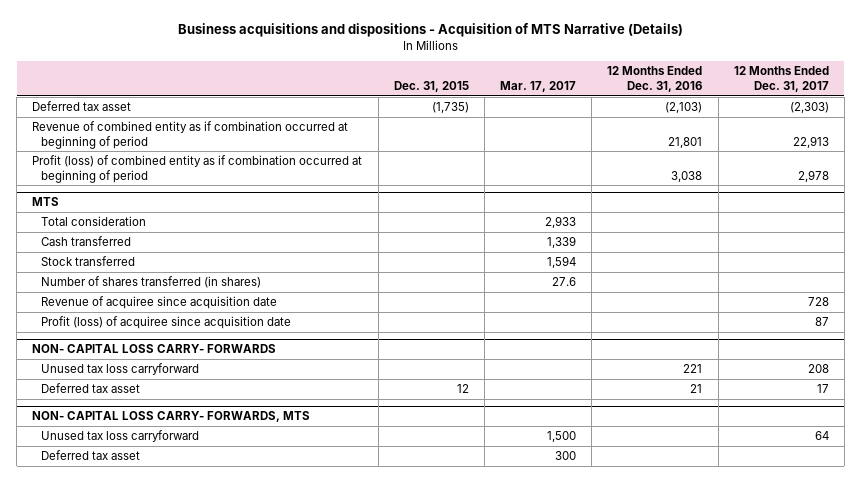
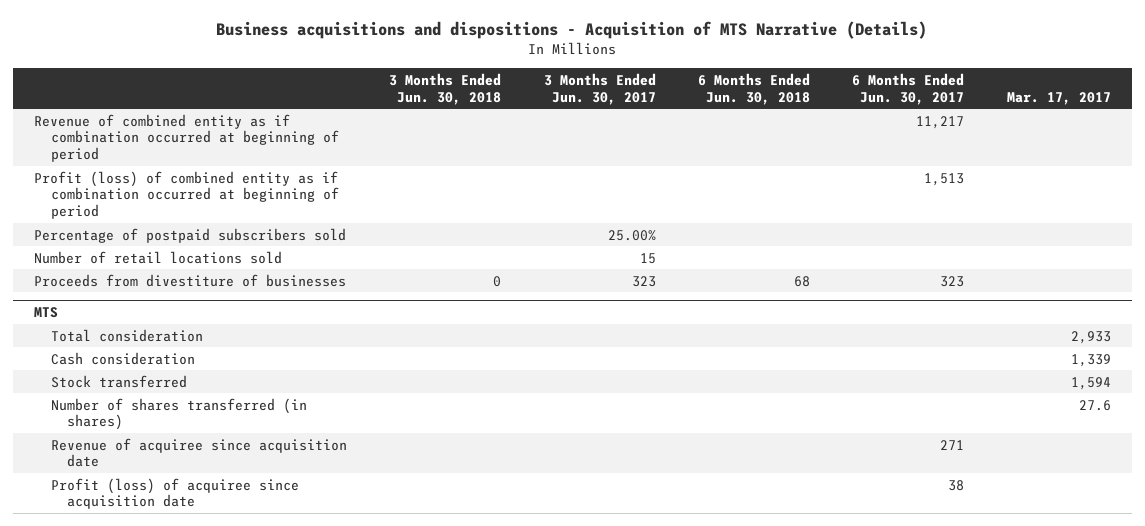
- | Dec. 31, 2015 | Mar. 17, 2017 | 12 Months Ended Dec. 31, 2016 | 12 Months Ended Dec. 31, 2017
+ | 3 Months Ended Jun. 30, 2018 | 3 Months Ended Jun. 30, 2017 | 6 Months Ended Jun. 30, 2018 | 6 Months Ended Jun. 30, 2017 | Mar. 17, 2017
- Deferred tax asset | (1,735) | | (2,103) | (2,303)
+ Percentage of postpaid subscribers sold | | 25.00% | | |
+ Number of retail locations sold | | 15 | | |
+ Proceeds from divestiture of businesses | 0 | 323 | 68 | 323 |
@ MTS
- Cash transferred | | 1,339 | |
+ Cash consideration | | | | | 1,339
- NON- CAPITAL LOSS CARRY- FORWARDS
- Unused tax loss carryforward | | | 221 | 208
- Deferred tax asset | 12 | | 21 | 17
- NON- CAPITAL LOSS CARRY- FORWARDS, MTS
- Unused tax loss carryforward | | 1,500 | | 64
- Deferred tax asset | | 300 | |

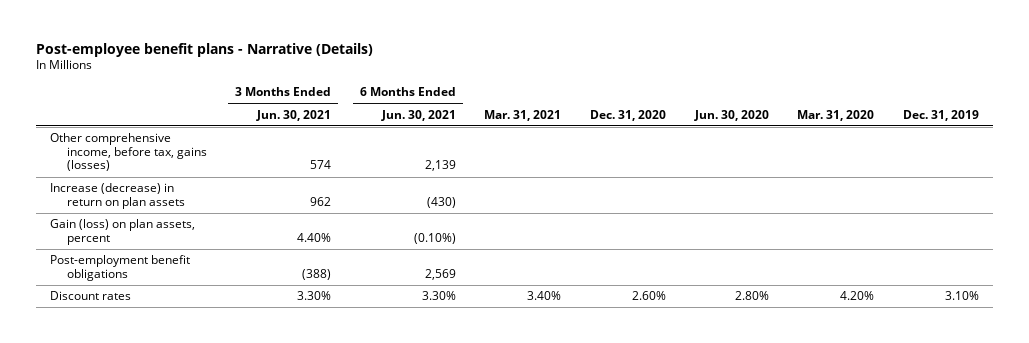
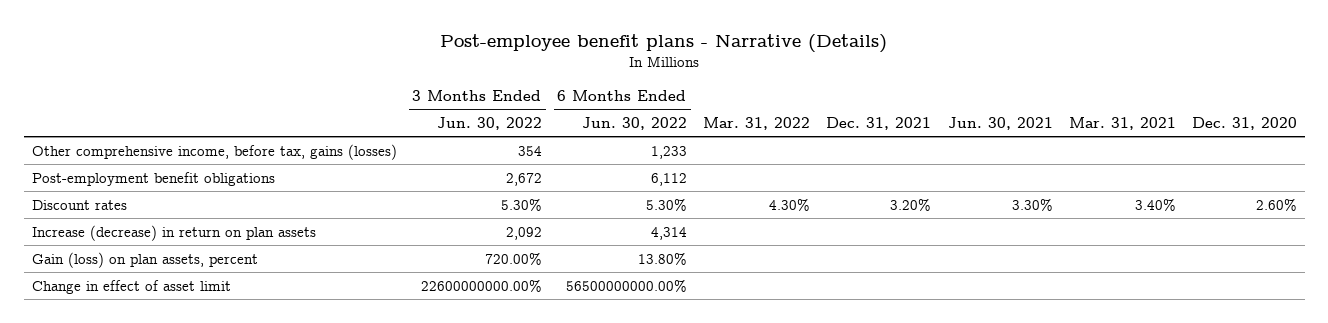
- | 3 Months Ended Jun. 30, 2021 | 6 Months Ended Jun. 30, 2021 | Mar. 31, 2021 | Dec. 31, 2020 | Jun. 30, 2020 | Mar. 31, 2020 | Dec. 31, 2019
+ | 3 Months Ended Jun. 30, 2022 | 6 Months Ended Jun. 30, 2022 | Mar. 31, 2022 | Dec. 31, 2021 | Jun. 30, 2021 | Mar. 31, 2021 | Dec. 31, 2020
moved down: Increase (decrease) in return on plan assets | 2,092 | 4,314 | | | | |
moved down: Gain (loss) on plan assets, percent | 720.00% | 13.80% | | | | |
+ Change in effect of asset limit | 22600000000.00% | 56500000000.00% | | | | |

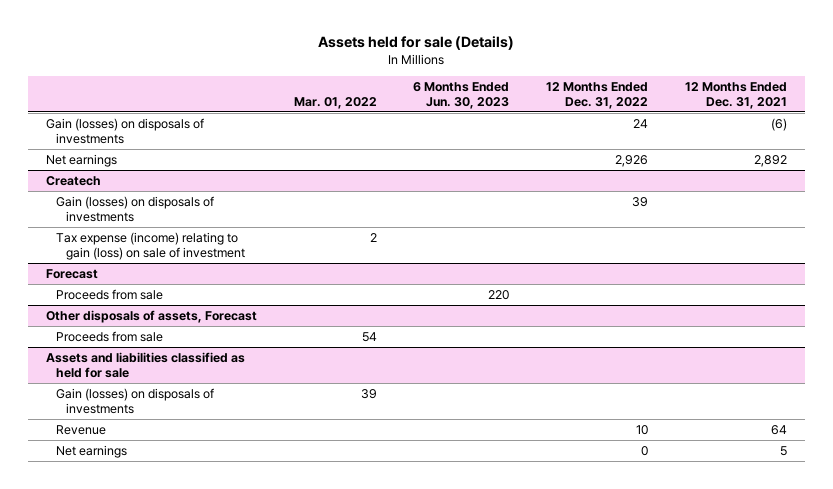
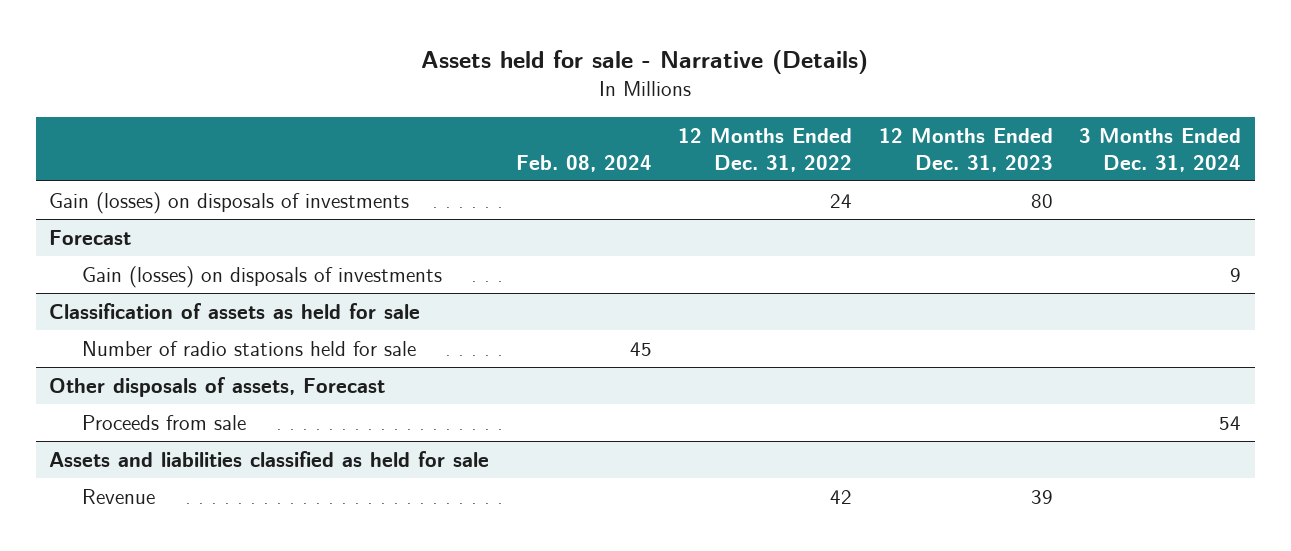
- Assets held for sale (Details)
+ Assets held for sale - Narrative (Details)
- | Mar. 01, 2022 | 6 Months Ended Jun. 30, 2023 | 12 Months Ended Dec. 31, 2022 | 12 Months Ended Dec. 31, 2021
+ | Feb. 08, 2024 | 12 Months Ended Dec. 31, 2022 | 12 Months Ended Dec. 31, 2023 | 3 Months Ended Dec. 31, 2024
- Net earnings | | | 2,926 | 2,892
- Createch
- Gain (losses) on disposals of investments | | | 39 |
- Tax expense (income) relating to gain (loss) on sale of investment | 2 | | |
@ Forecast
- Proceeds from sale | | 220 | |
+ Gain (losses) on disposals of investments | | | | 9
+ Classification of assets as held for sale
+ Number of radio stations held for sale | 45 | | |
@ Assets and liabilities classified as held for sale
- Gain (losses) on disposals of investments | 39 | | |
- Revenue | | | 10 | 64
- Net earnings | | | 0 | 5
+ Revenue | | 42 | 39 |

